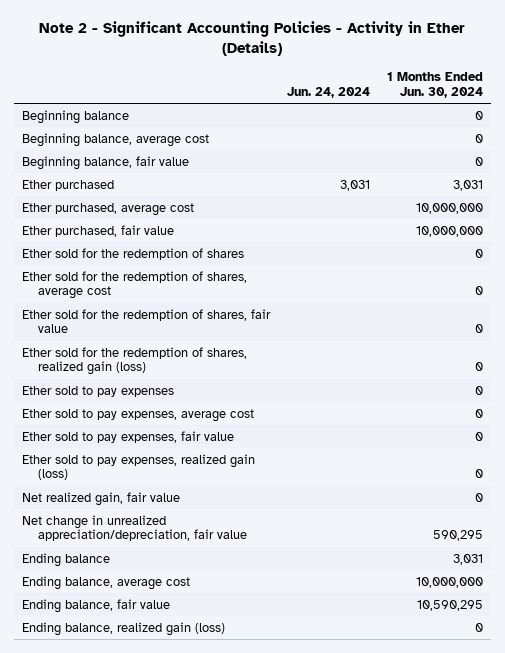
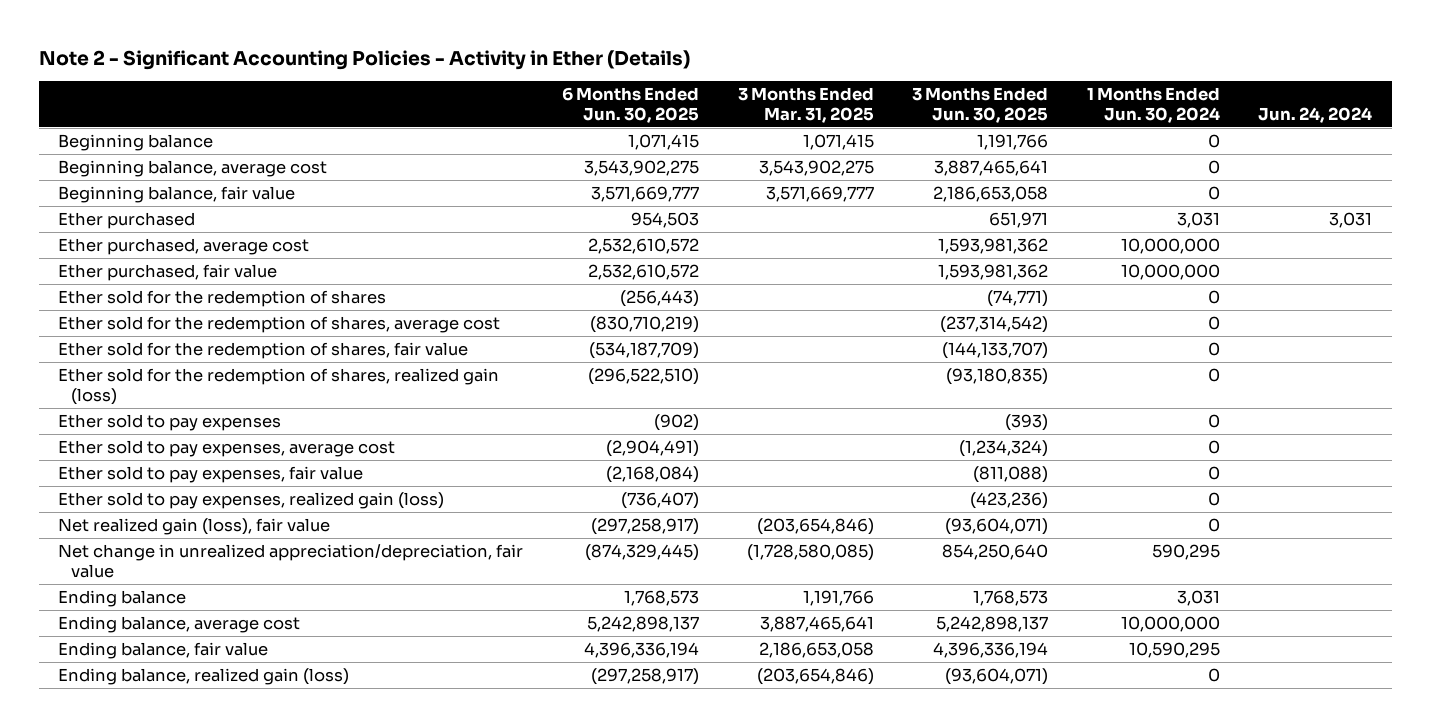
- | Jun. 24, 2024 | 1 Months Ended Jun. 30, 2024
+ | 6 Months Ended Jun. 30, 2025 | 3 Months Ended Mar. 31, 2025 | 3 Months Ended Jun. 30, 2025 | 1 Months Ended Jun. 30, 2024 | Jun. 24, 2024
- Net realized gain, fair value | | 0
+ Net realized gain (loss), fair value | (297,258,917) | (203,654,846) | (93,604,071) | 0 |

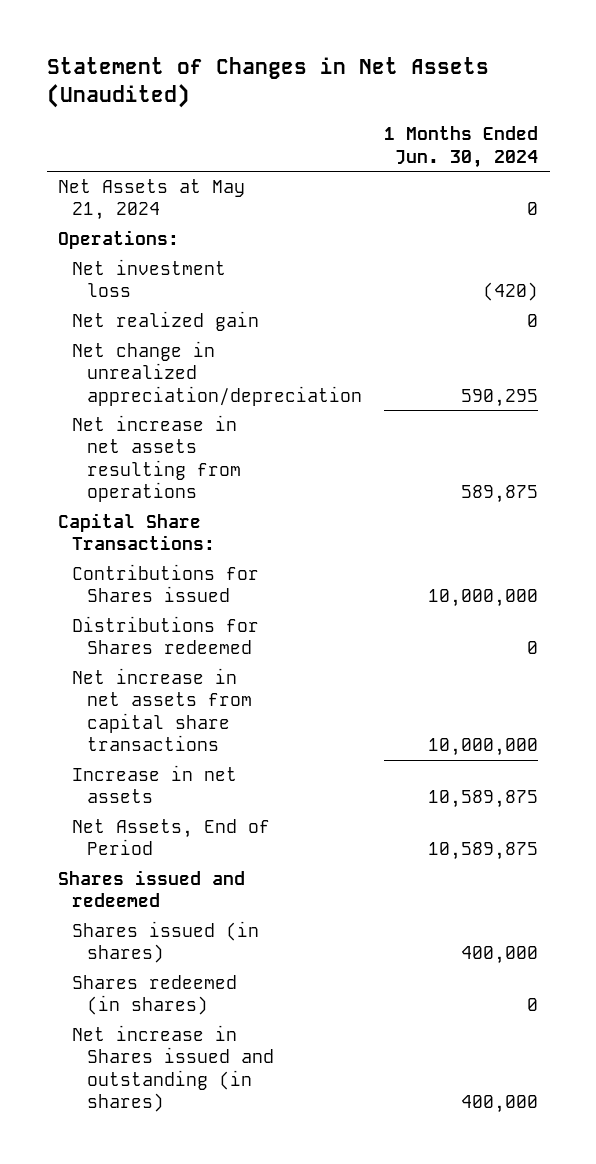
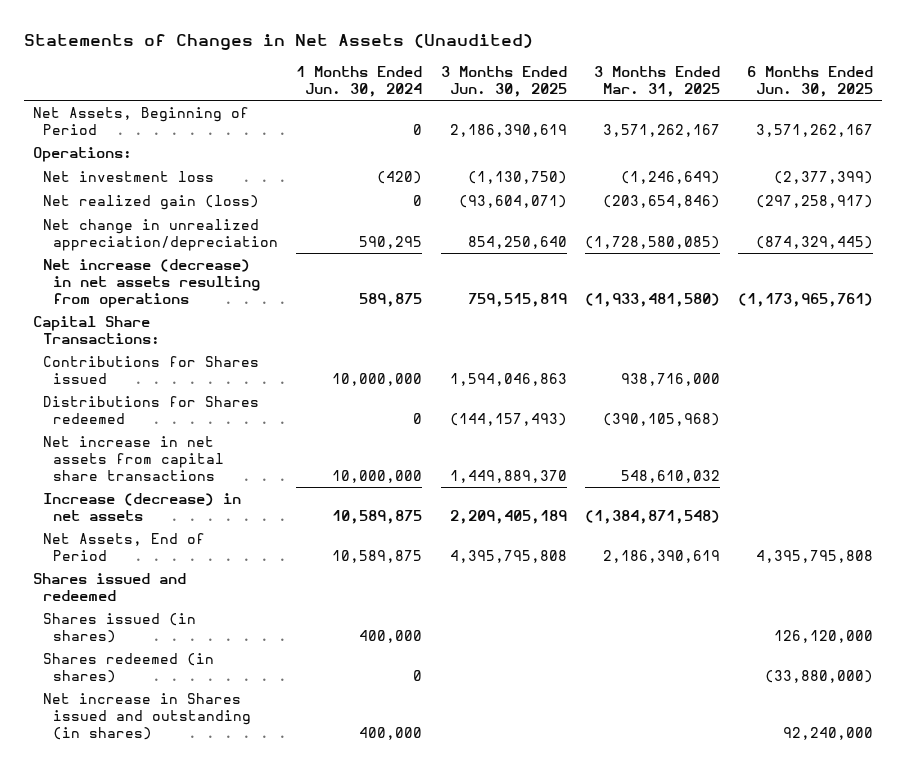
- Statement of Changes in Net Assets (Unaudited)
+ Statements of Changes in Net Assets (Unaudited)
- | 1 Months Ended Jun. 30, 2024
+ | 1 Months Ended Jun. 30, 2024 | 3 Months Ended Jun. 30, 2025 | 3 Months Ended Mar. 31, 2025 | 6 Months Ended Jun. 30, 2025
- Net Assets at May 21, 2024 | 0
+ Net Assets, Beginning of Period | 0 | 2,186,390,619 | 3,571,262,167 | 3,571,262,167
- Net realized gain | 0
+ Net realized gain (loss) | 0 | (93,604,071) | (203,654,846) | (297,258,917)
- Net increase in net assets resulting from operations | 589,875
+ Net increase (decrease) in net assets resulting from operations | 589,875 | 759,515,819 | (1,933,481,580) | (1,173,965,761)
- Increase in net assets | 10,589,875
+ Increase (decrease) in net assets | 10,589,875 | 2,209,405,189 | (1,384,871,548) |

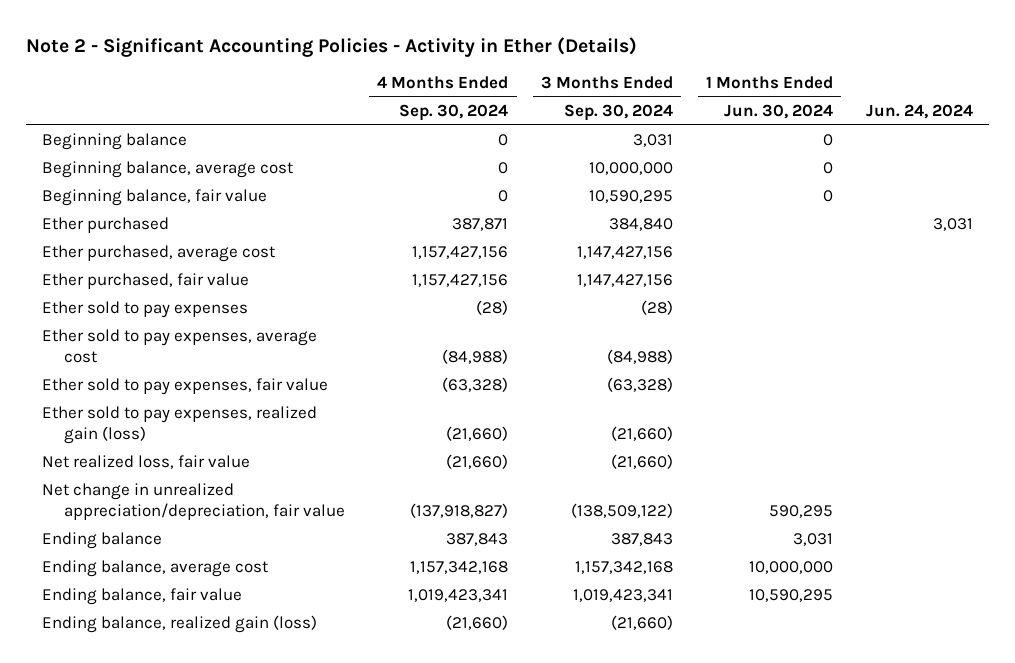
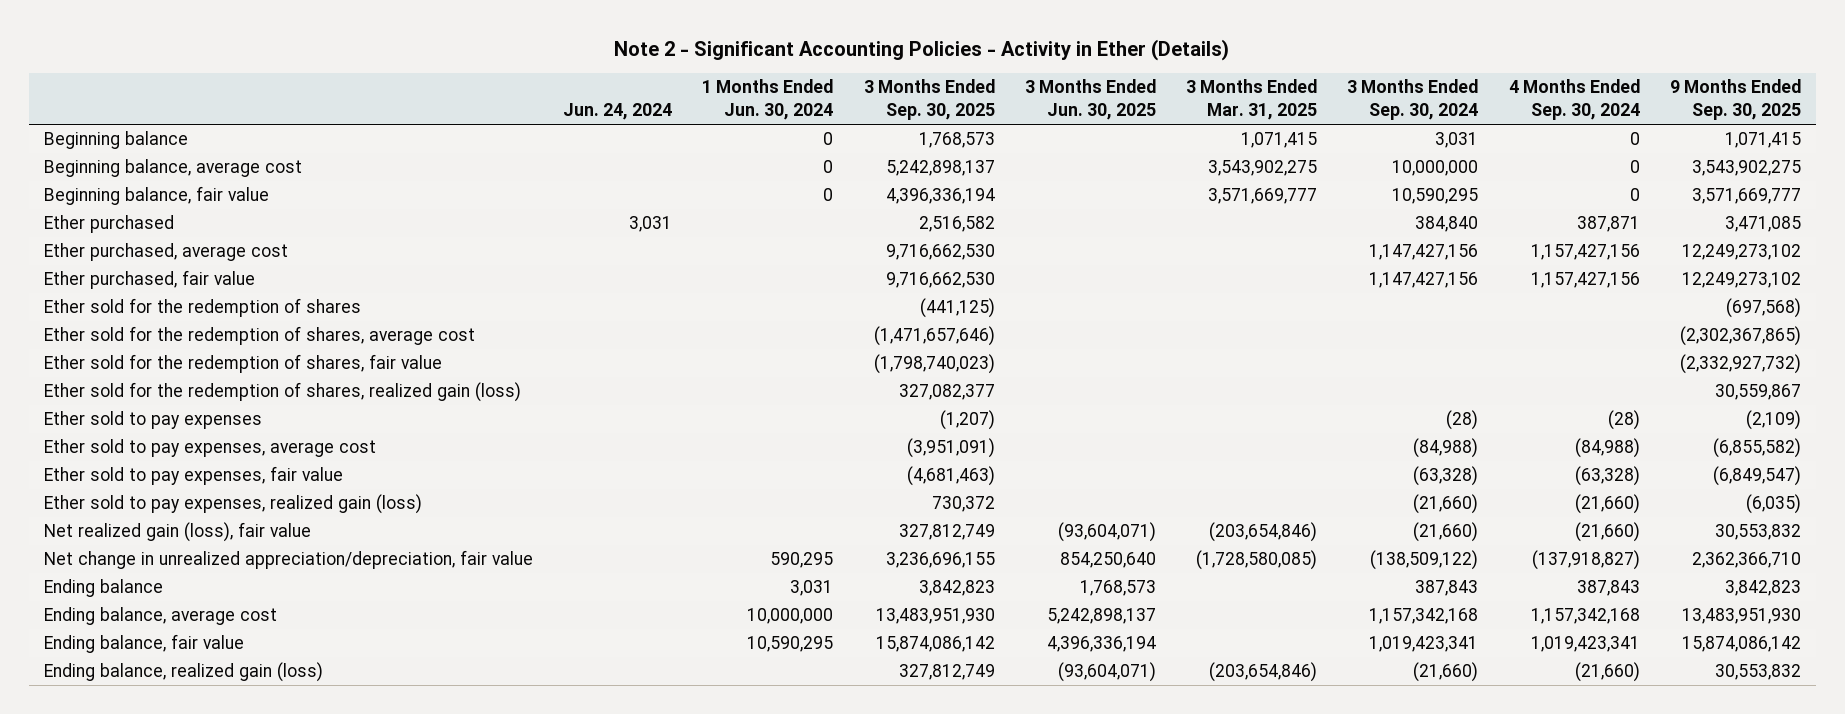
- | 4 Months Ended Sep. 30, 2024 | 3 Months Ended Sep. 30, 2024 | 1 Months Ended Jun. 30, 2024 | Jun. 24, 2024
+ | Jun. 24, 2024 | 1 Months Ended Jun. 30, 2024 | 3 Months Ended Sep. 30, 2025 | 3 Months Ended Jun. 30, 2025 | 3 Months Ended Mar. 31, 2025 | 3 Months Ended Sep. 30, 2024 | 4 Months Ended Sep. 30, 2024 | 9 Months Ended Sep. 30, 2025
+ Ether sold for the redemption of shares | | | (441,125) | | | | | (697,568)
+ Ether sold for the redemption of shares, average cost | | | (1,471,657,646) | | | | | (2,302,367,865)
+ Ether sold for the redemption of shares, fair value | | | (1,798,740,023) | | | | | (2,332,927,732)
+ Ether sold for the redemption of shares, realized gain (loss) | | | 327,082,377 | | | | | 30,559,867
- Net realized loss, fair value | (21,660) | (21,660) | |
+ Net realized gain (loss), fair value | | | 327,812,749 | (93,604,071) | (203,654,846) | (21,660) | (21,660) | 30,553,832

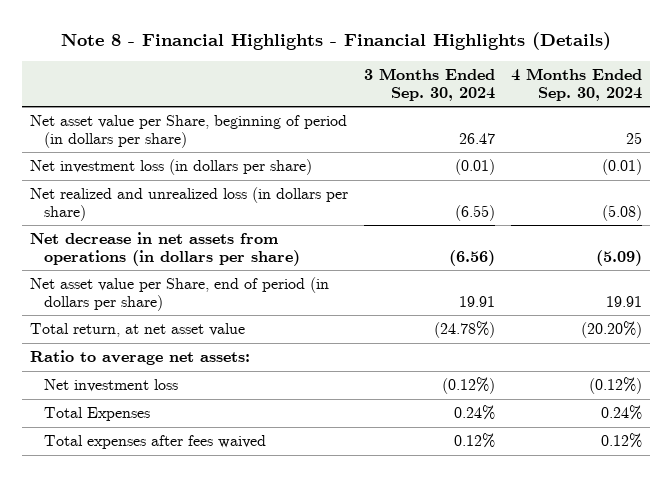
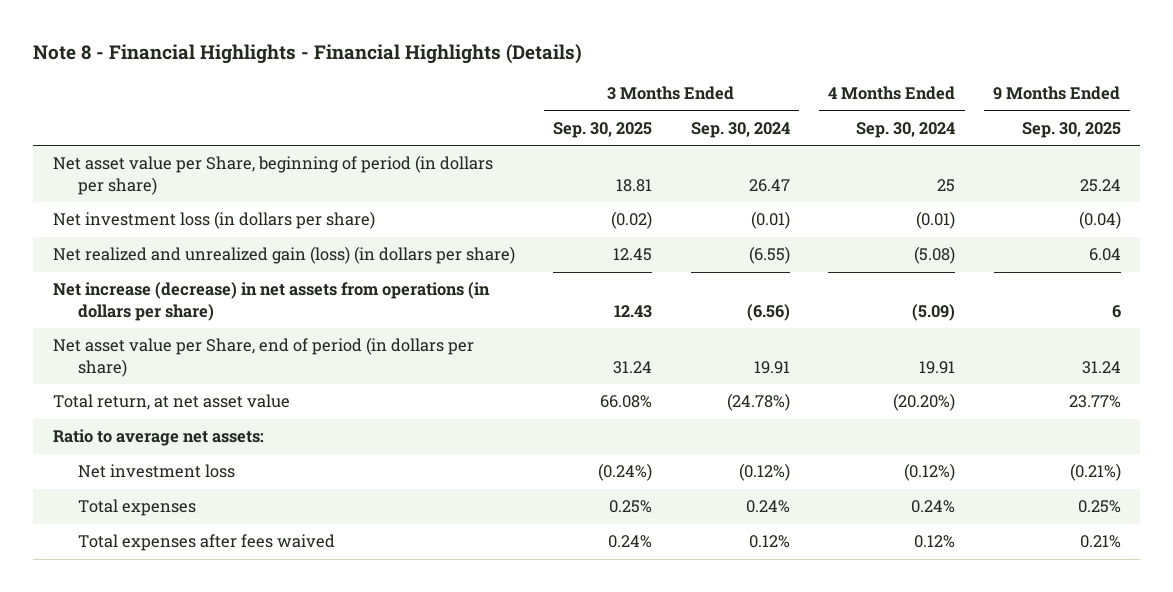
- | 3 Months Ended Sep. 30, 2024 | 4 Months Ended Sep. 30, 2024
+ | 3 Months Ended Sep. 30, 2025 | 3 Months Ended Sep. 30, 2024 | 4 Months Ended Sep. 30, 2024 | 9 Months Ended Sep. 30, 2025
- Net realized and unrealized loss (in dollars per share) | (6.55) | (5.08)
- Net decrease in net assets from operations (in dollars per share) | (6.56) | (5.09)
+ Net realized and unrealized gain (loss) (in dollars per share) | 12.45 | (6.55) | (5.08) | 6.04
+ Net increase (decrease) in net assets from operations (in dollars per share) | 12.43 | (6.56) | (5.09) | 6
- Total Expenses | 0.24% | 0.24%
+ Total expenses | 0.25% | 0.24% | 0.24% | 0.25%

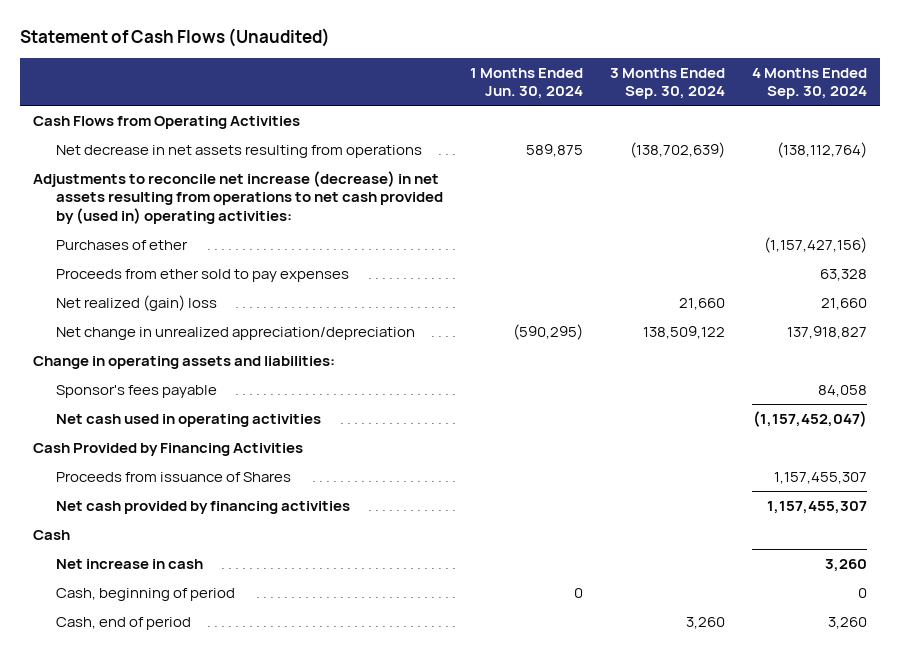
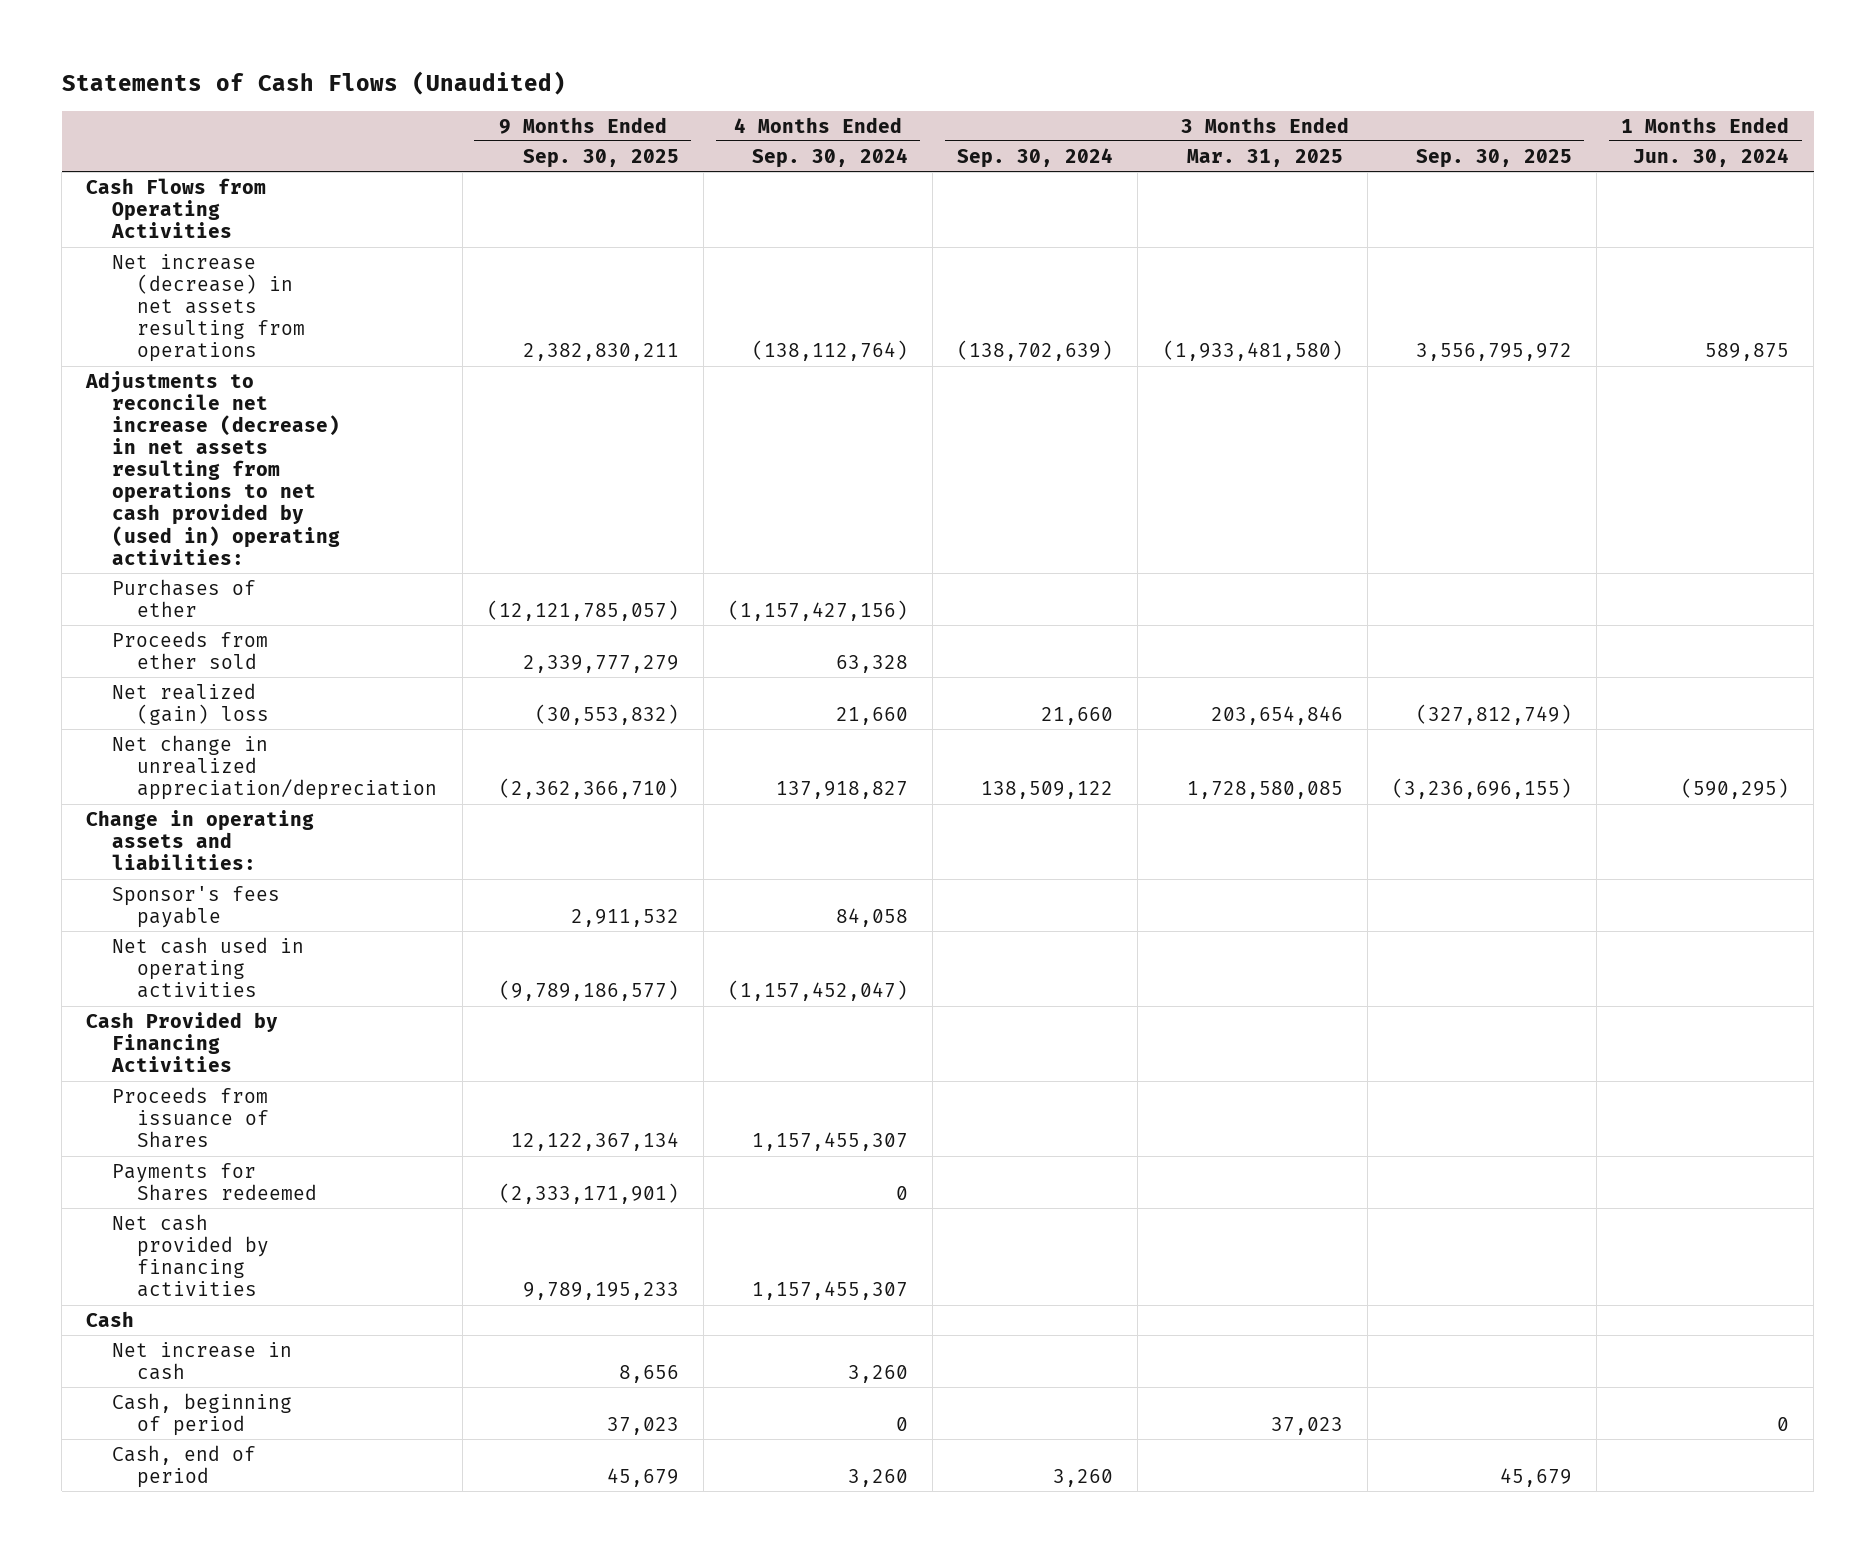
- Statement of Cash Flows (Unaudited)
+ Statements of Cash Flows (Unaudited)
- | 1 Months Ended Jun. 30, 2024 | 3 Months Ended Sep. 30, 2024 | 4 Months Ended Sep. 30, 2024
+ | 9 Months Ended Sep. 30, 2025 | 4 Months Ended Sep. 30, 2024 | 3 Months Ended Sep. 30, 2024 | 3 Months Ended Mar. 31, 2025 | 3 Months Ended Sep. 30, 2025 | 1 Months Ended Jun. 30, 2024
- Net decrease in net assets resulting from operations | 589,875 | (138,702,639) | (138,112,764)
+ Net increase (decrease) in net assets resulting from operations | 2,382,830,211 | (138,112,764) | (138,702,639) | (1,933,481,580) | 3,556,795,972 | 589,875
- Proceeds from ether sold to pay expenses | | | 63,328
+ Proceeds from ether sold | 2,339,777,279 | 63,328 | | | |
+ Payments for Shares redeemed | (2,333,171,901) | 0 | | | |

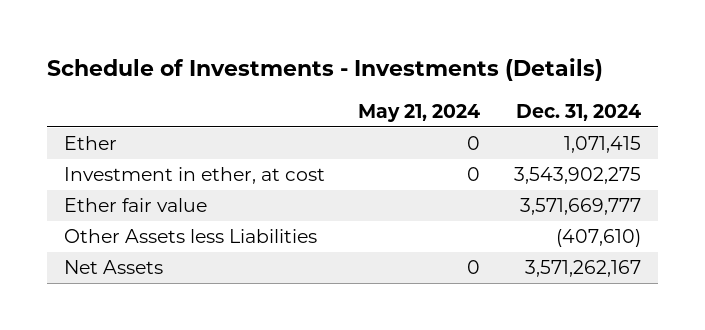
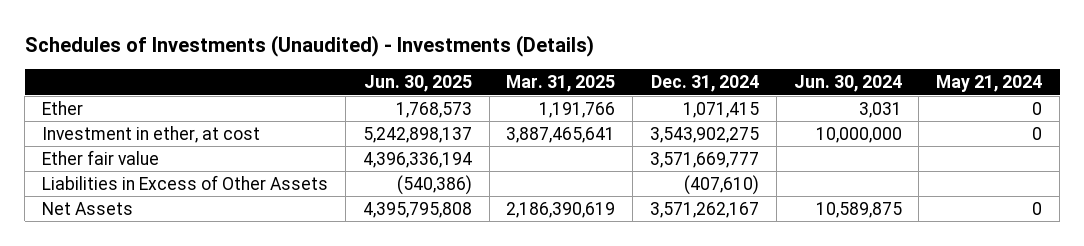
- Schedule of Investments - Investments (Details)
+ Schedules of Investments (Unaudited) - Investments (Details)
- | May 21, 2024 | Dec. 31, 2024
+ | Jun. 30, 2025 | Mar. 31, 2025 | Dec. 31, 2024 | Jun. 30, 2024 | May 21, 2024
- Other Assets less Liabilities | | (407,610)
+ Liabilities in Excess of Other Assets | (540,386) | | (407,610) | |

